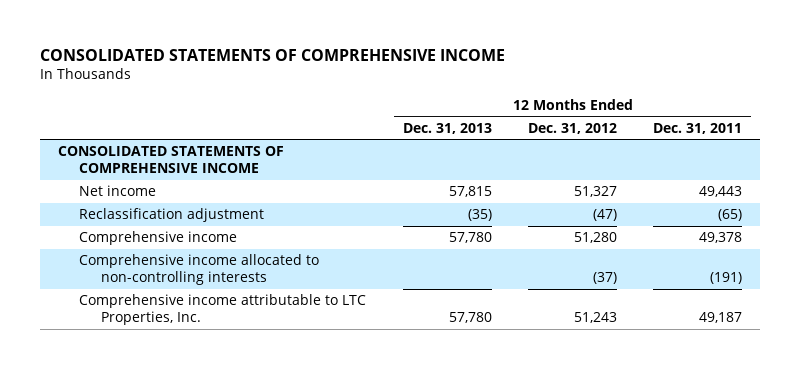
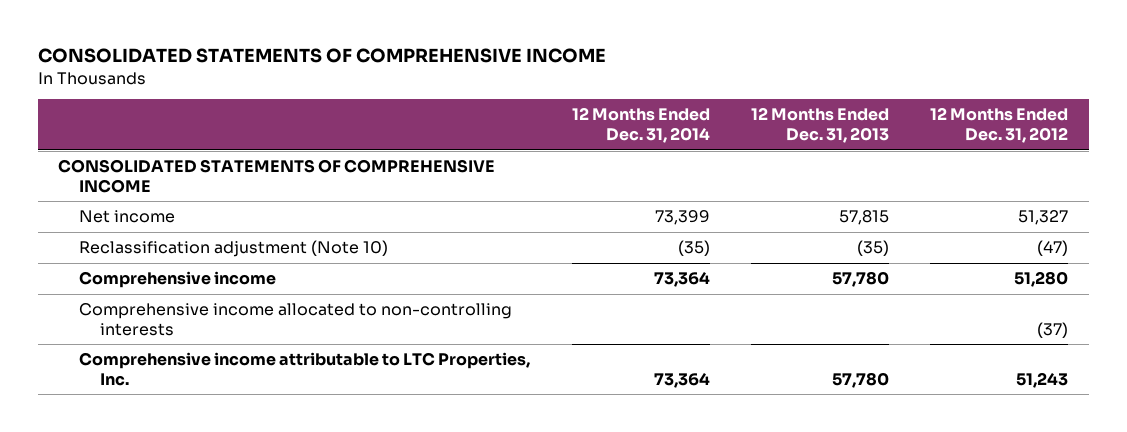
- | 12 Months Ended Dec. 31, 2013 | 12 Months Ended Dec. 31, 2012 | 12 Months Ended Dec. 31, 2011
+ | 12 Months Ended Dec. 31, 2014 | 12 Months Ended Dec. 31, 2013 | 12 Months Ended Dec. 31, 2012
- Reclassification adjustment | (35) | (47) | (65)
+ Reclassification adjustment (Note 10) | (35) | (35) | (47)

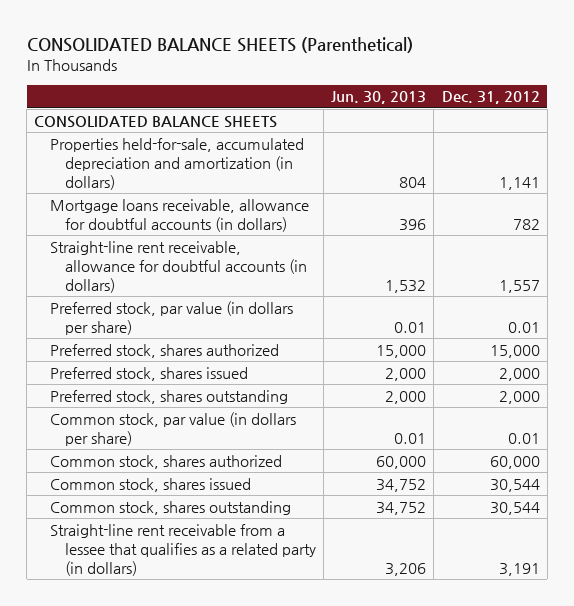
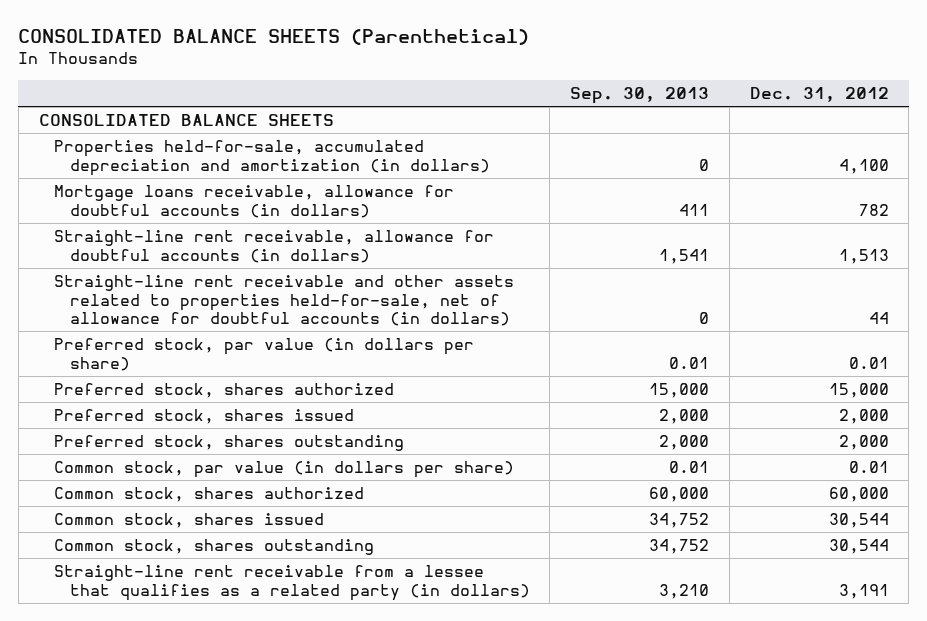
- | Jun. 30, 2013 | Dec. 31, 2012
+ | Sep. 30, 2013 | Dec. 31, 2012
- Properties held-for-sale, accumulated depreciation and amortization (in dollars) | 804 | 1,141
+ Properties held-for-sale, accumulated depreciation and amortization (in dollars) | 0 | 4,100
- Straight-line rent receivable, allowance for doubtful accounts (in dollars) | 1,532 | 1,557
+ Straight-line rent receivable, allowance for doubtful accounts (in dollars) | 1,541 | 1,513
+ Straight-line rent receivable and other assets related to properties held-for-sale, net of allowance for doubtful accounts (in dollars) | 0 | 44

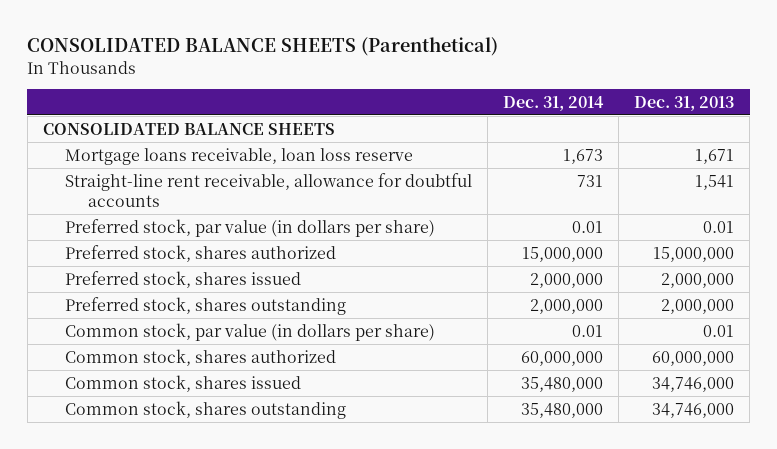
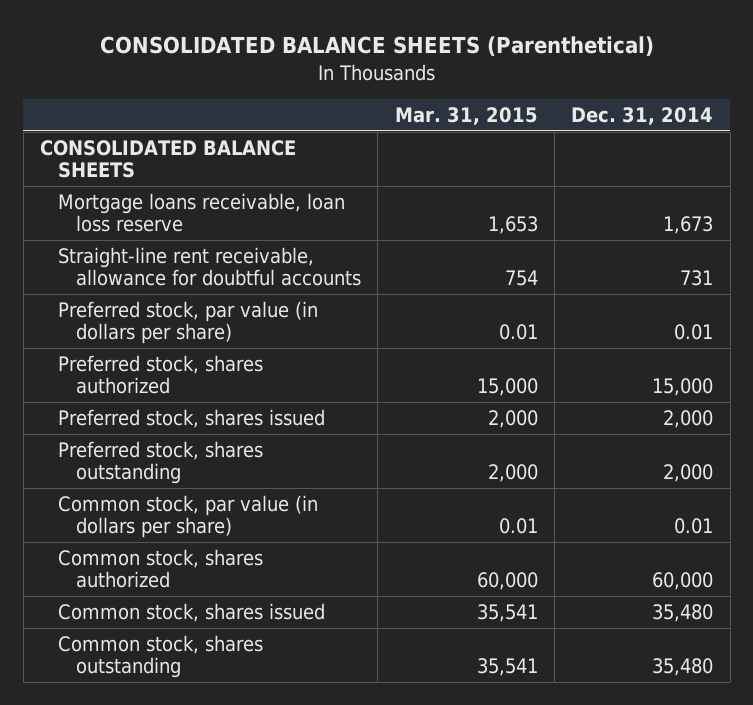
- | Dec. 31, 2014 | Dec. 31, 2013
+ | Mar. 31, 2015 | Dec. 31, 2014
- Preferred stock, shares authorized | 15,000,000 | 15,000,000
- Preferred stock, shares issued | 2,000,000 | 2,000,000
- Preferred stock, shares outstanding | 2,000,000 | 2,000,000
+ Preferred stock, shares authorized | 15,000 | 15,000
+ Preferred stock, shares issued | 2,000 | 2,000
+ Preferred stock, shares outstanding | 2,000 | 2,000
- Common stock, shares authorized | 60,000,000 | 60,000,000
- Common stock, shares issued | 35,480,000 | 34,746,000
- Common stock, shares outstanding | 35,480,000 | 34,746,000
+ Common stock, shares authorized | 60,000 | 60,000
+ Common stock, shares issued | 35,541 | 35,480
+ Common stock, shares outstanding | 35,541 | 35,480

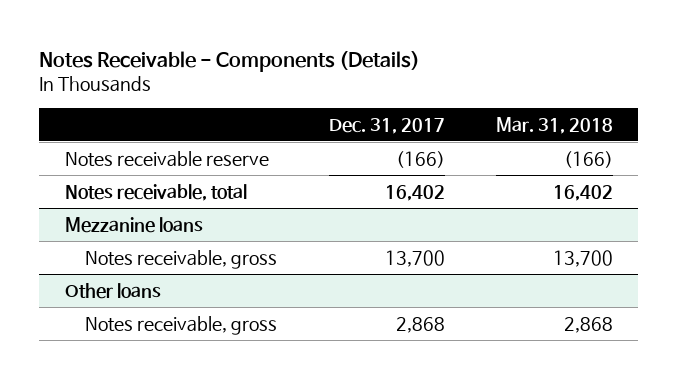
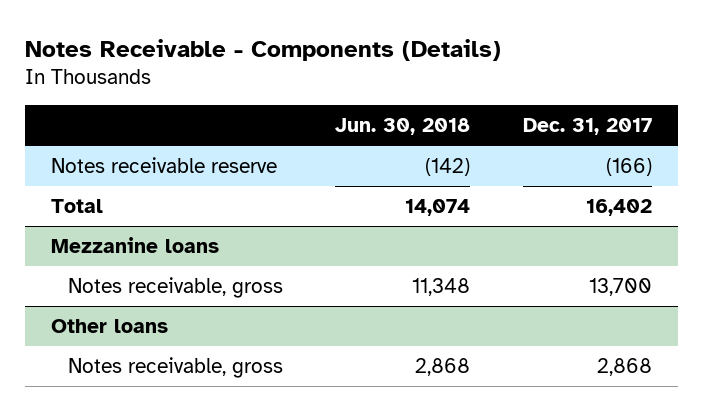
- | Dec. 31, 2017 | Mar. 31, 2018
+ | Jun. 30, 2018 | Dec. 31, 2017
- Notes receivable, total | 16,402 | 16,402
+ Total | 14,074 | 16,402

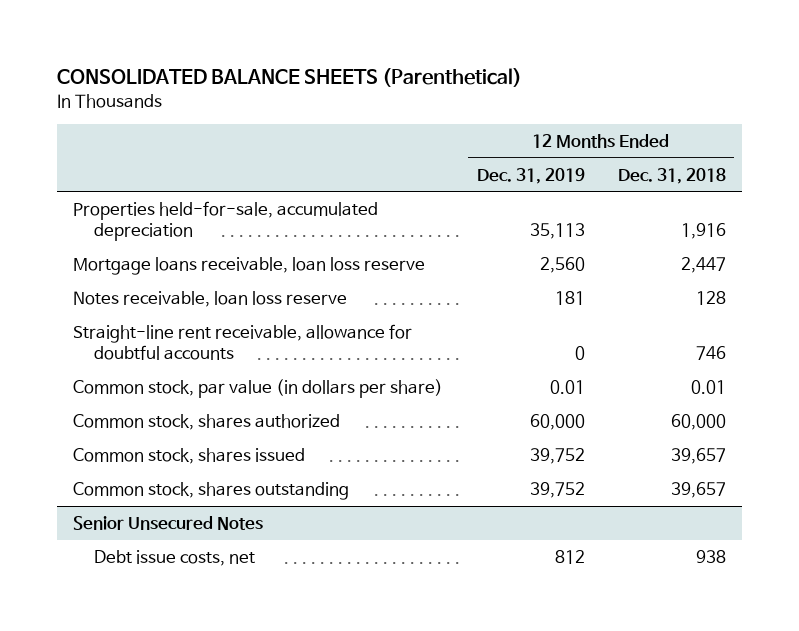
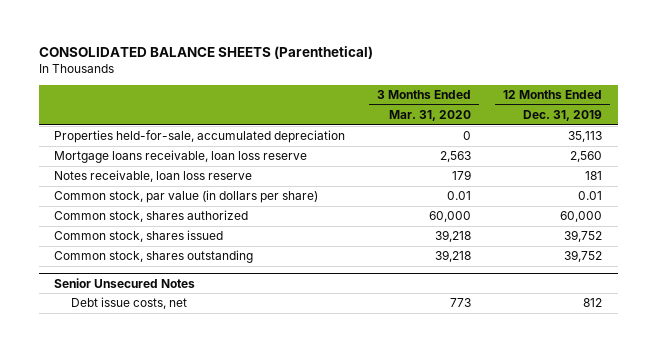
- | 12 Months Ended Dec. 31, 2019 | 12 Months Ended Dec. 31, 2018
+ | 3 Months Ended Mar. 31, 2020 | 12 Months Ended Dec. 31, 2019
- Straight-line rent receivable, allowance for doubtful accounts | 0 | 746

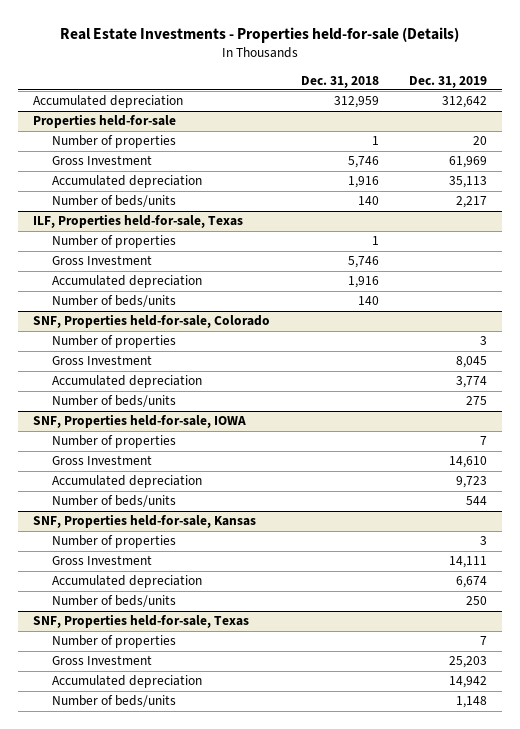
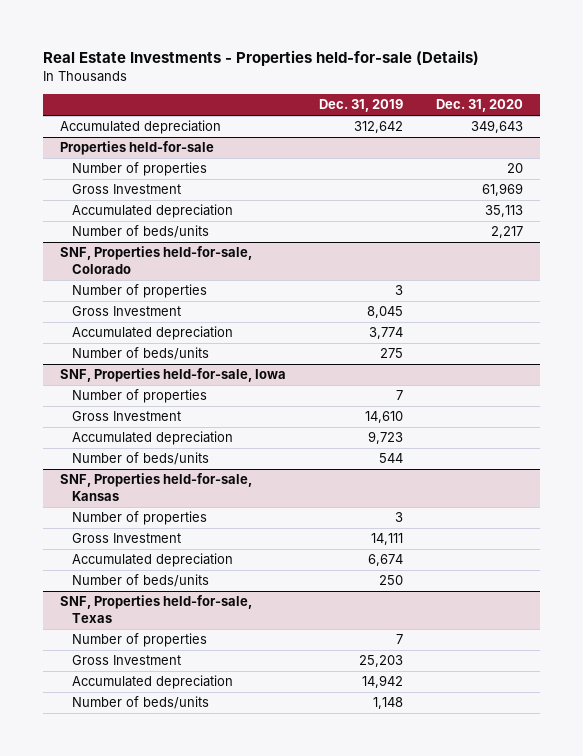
- | Dec. 31, 2018 | Dec. 31, 2019
+ | Dec. 31, 2019 | Dec. 31, 2020
@ Properties held-for-sale
- Number of properties | 1 | 20
- Gross Investment | 5,746 | 61,969
- Accumulated depreciation | 1,916 | 35,113
- Number of beds/units | 140 | 2,217
- ILF, Properties held-for-sale, Texas
- SNF, Properties held-for-sale, IOWA
+ SNF, Properties held-for-sale, Iowa

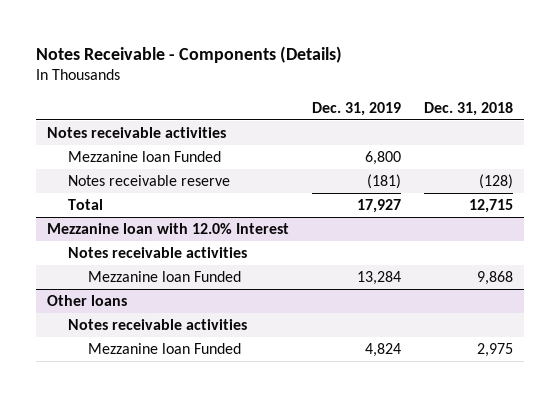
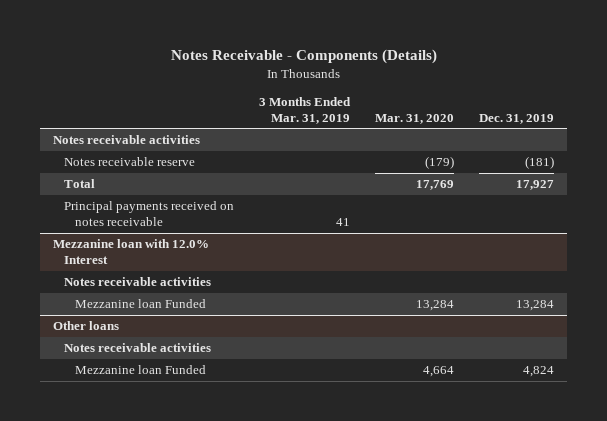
- | Dec. 31, 2019 | Dec. 31, 2018
+ | 3 Months Ended Mar. 31, 2019 | Mar. 31, 2020 | Dec. 31, 2019
- Mezzanine loan Funded | 6,800 |
+ Principal payments received on notes receivable | 41 | |

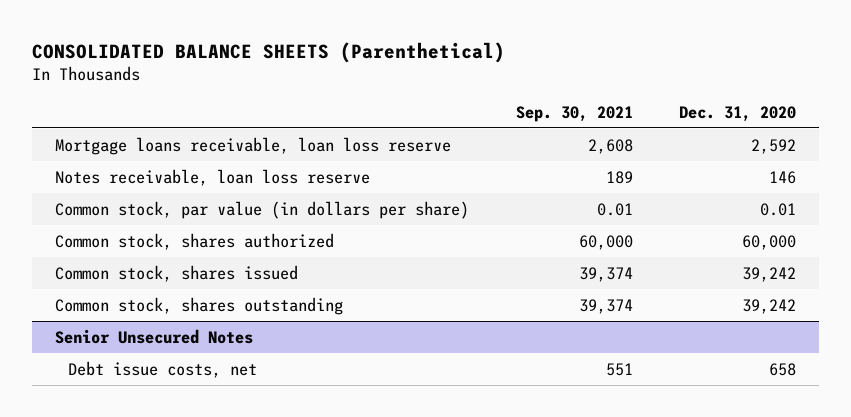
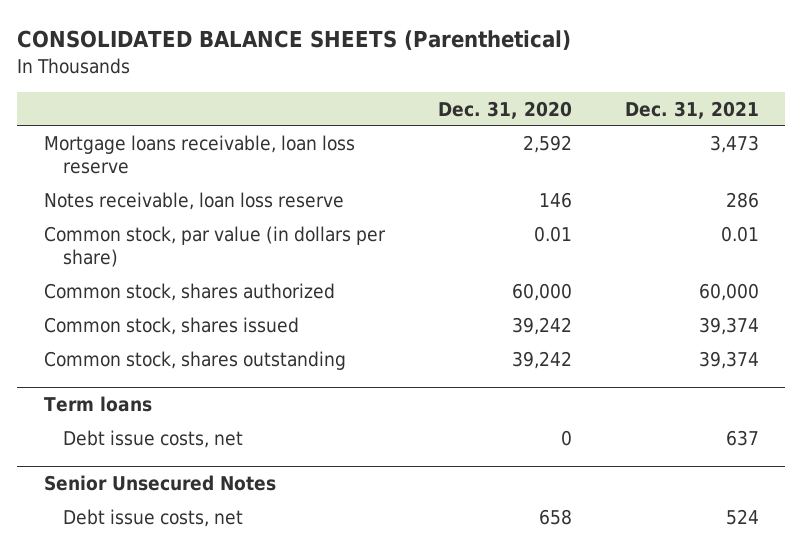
- | Sep. 30, 2021 | Dec. 31, 2020
+ | Dec. 31, 2020 | Dec. 31, 2021
+ Term loans
+ Debt issue costs, net | 0 | 637

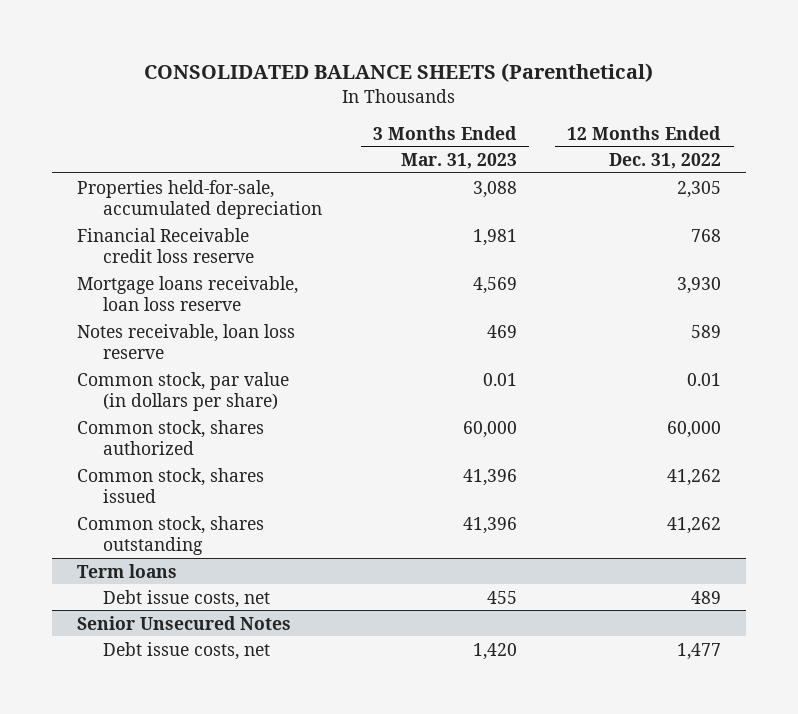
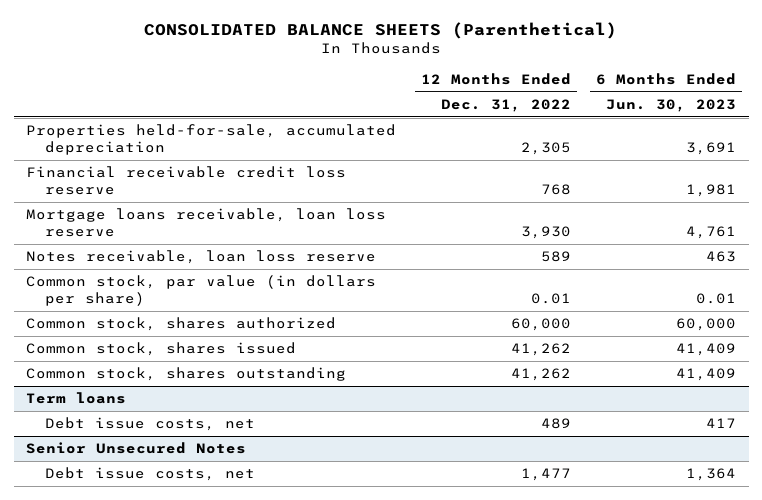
- | 3 Months Ended Mar. 31, 2023 | 12 Months Ended Dec. 31, 2022
+ | 12 Months Ended Dec. 31, 2022 | 6 Months Ended Jun. 30, 2023
- Financial Receivable credit loss reserve | 1,981 | 768
+ Financial receivable credit loss reserve | 768 | 1,981

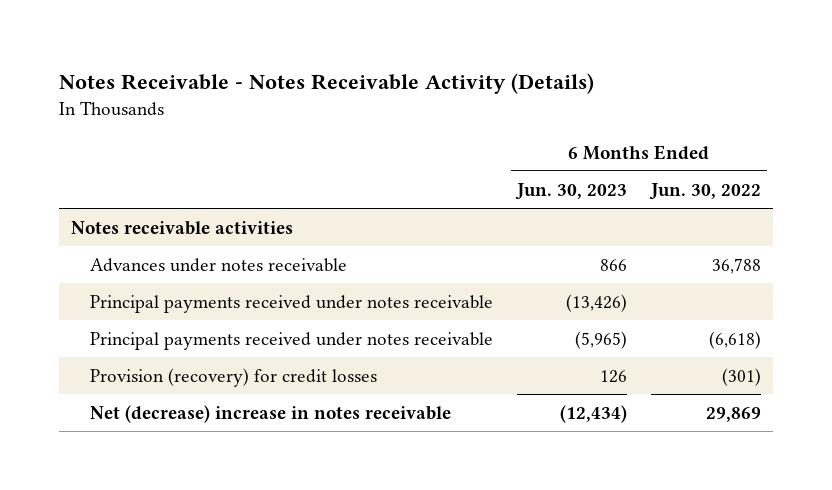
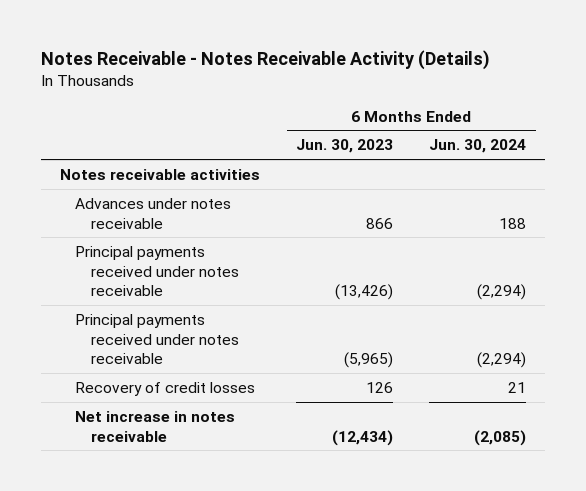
- | 6 Months Ended Jun. 30, 2023 | 6 Months Ended Jun. 30, 2022
+ | 6 Months Ended Jun. 30, 2023 | 6 Months Ended Jun. 30, 2024
- Provision (recovery) for credit losses | 126 | (301)
- Net (decrease) increase in notes receivable | (12,434) | 29,869
+ Recovery of credit losses | 126 | 21
+ Net increase in notes receivable | (12,434) | (2,085)

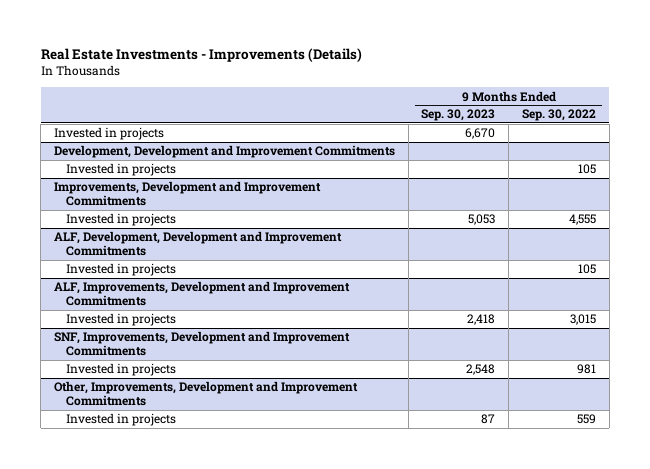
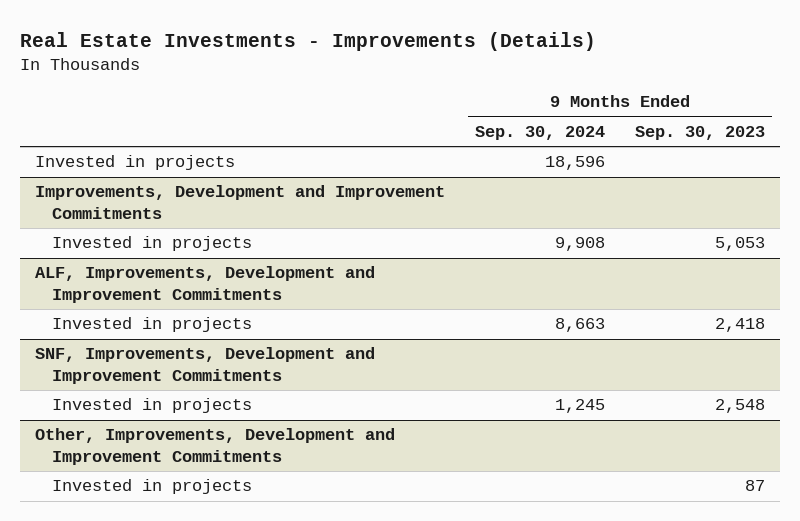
- | 9 Months Ended Sep. 30, 2023 | 9 Months Ended Sep. 30, 2022
+ | 9 Months Ended Sep. 30, 2024 | 9 Months Ended Sep. 30, 2023
- Invested in projects | 6,670 |
- Development, Development and Improvement Commitments
- ALF, Development, Development and Improvement Commitments
- Invested in projects | | 105

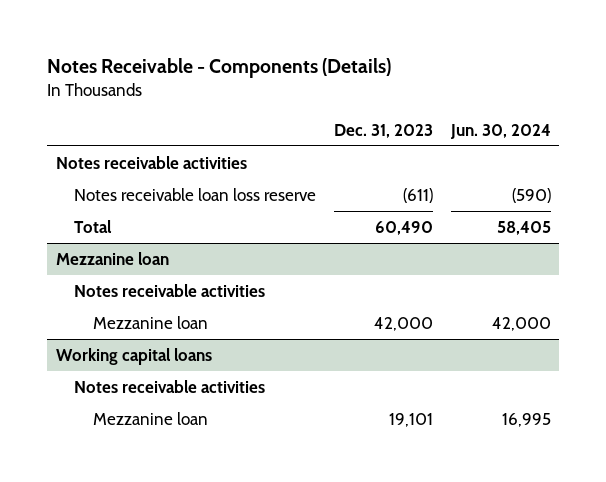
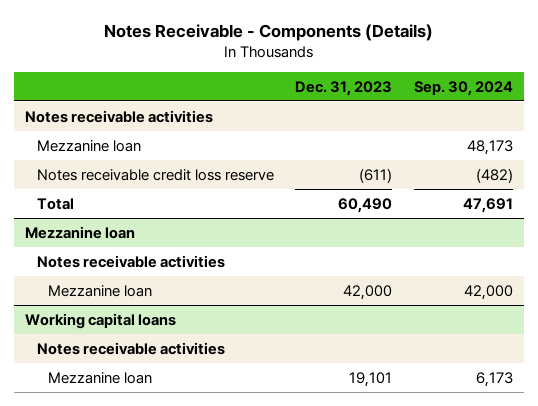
- | Dec. 31, 2023 | Jun. 30, 2024
+ | Dec. 31, 2023 | Sep. 30, 2024
- Notes receivable loan loss reserve | (611) | (590)
+ Mezzanine loan | | 48,173
+ Notes receivable credit loss reserve | (611) | (482)

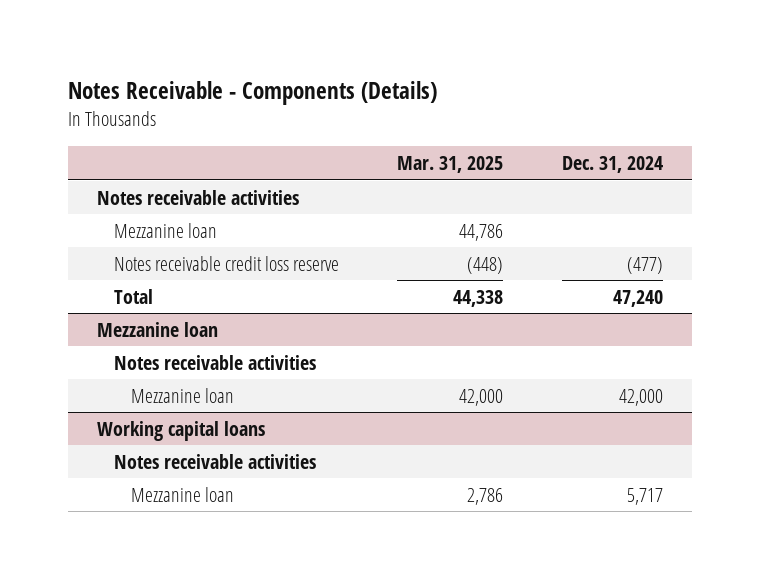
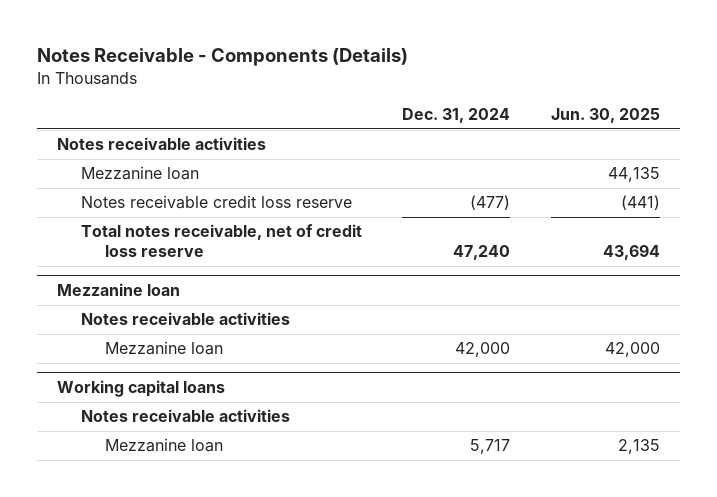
- | Mar. 31, 2025 | Dec. 31, 2024
+ | Dec. 31, 2024 | Jun. 30, 2025
- Total | 44,338 | 47,240
+ Total notes receivable, net of credit loss reserve | 47,240 | 43,694

